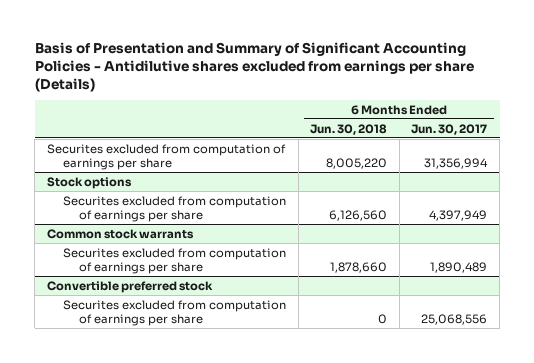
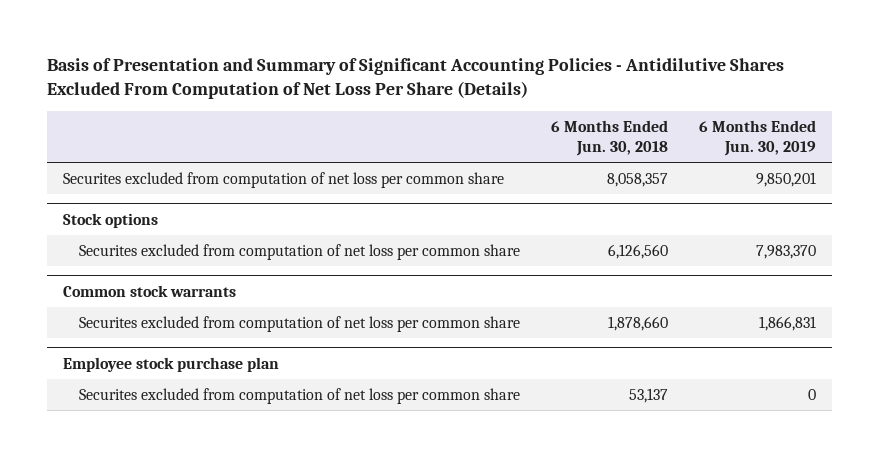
- Basis of Presentation and Summary of Significant Accounting Policies - Antidilutive shares excluded from earnings per share (Details)
+ Basis of Presentation and Summary of Significant Accounting Policies - Antidilutive Shares Excluded From Computation of Net Loss Per Share (Details)
- | 6 Months Ended Jun. 30, 2018 | 6 Months Ended Jun. 30, 2017
+ | 6 Months Ended Jun. 30, 2018 | 6 Months Ended Jun. 30, 2019
- Securites excluded from computation of earnings per share | 8,005,220 | 31,356,994
+ Securites excluded from computation of net loss per common share | 8,058,357 | 9,850,201
@ Stock options
- Securites excluded from computation of earnings per share | 6,126,560 | 4,397,949
+ Securites excluded from computation of net loss per common share | 6,126,560 | 7,983,370
@ Common stock warrants
- Securites excluded from computation of earnings per share | 1,878,660 | 1,890,489
- Convertible preferred stock
- Securites excluded from computation of earnings per share | 0 | 25,068,556
@ Common stock warrants
+ Securites excluded from computation of net loss per common share | 1,878,660 | 1,866,831
+ Employee stock purchase plan
+ Securites excluded from computation of net loss per common share | 53,137 | 0

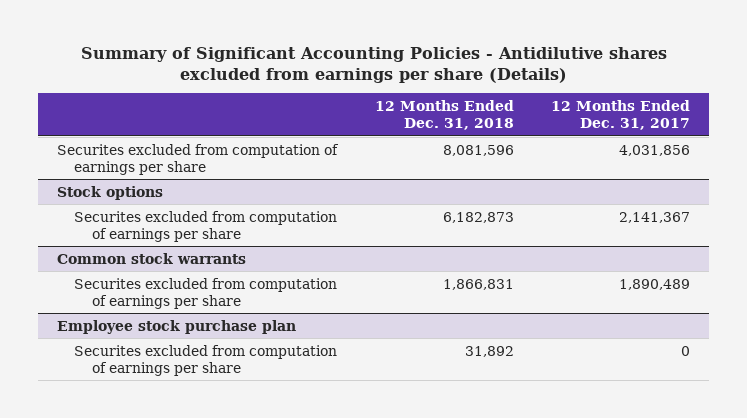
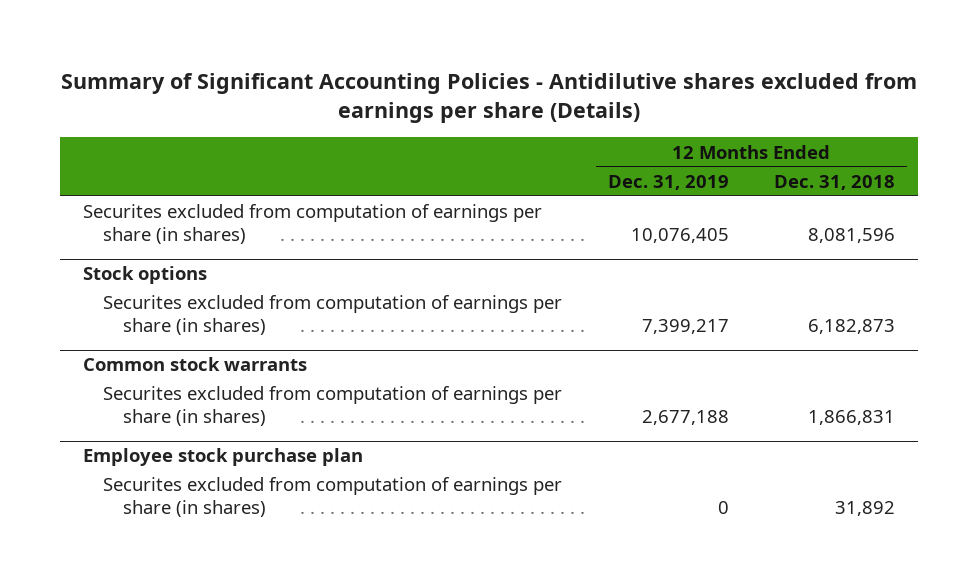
- | 12 Months Ended Dec. 31, 2018 | 12 Months Ended Dec. 31, 2017
+ | 12 Months Ended Dec. 31, 2019 | 12 Months Ended Dec. 31, 2018
- Securites excluded from computation of earnings per share | 8,081,596 | 4,031,856
+ Securites excluded from computation of earnings per share (in shares) | 10,076,405 | 8,081,596
@ Stock options
- Securites excluded from computation of earnings per share | 6,182,873 | 2,141,367
+ Securites excluded from computation of earnings per share (in shares) | 7,399,217 | 6,182,873
@ Common stock warrants
- Securites excluded from computation of earnings per share | 1,866,831 | 1,890,489
+ Securites excluded from computation of earnings per share (in shares) | 2,677,188 | 1,866,831
@ Employee stock purchase plan
- Securites excluded from computation of earnings per share | 31,892 | 0
+ Securites excluded from computation of earnings per share (in shares) | 0 | 31,892

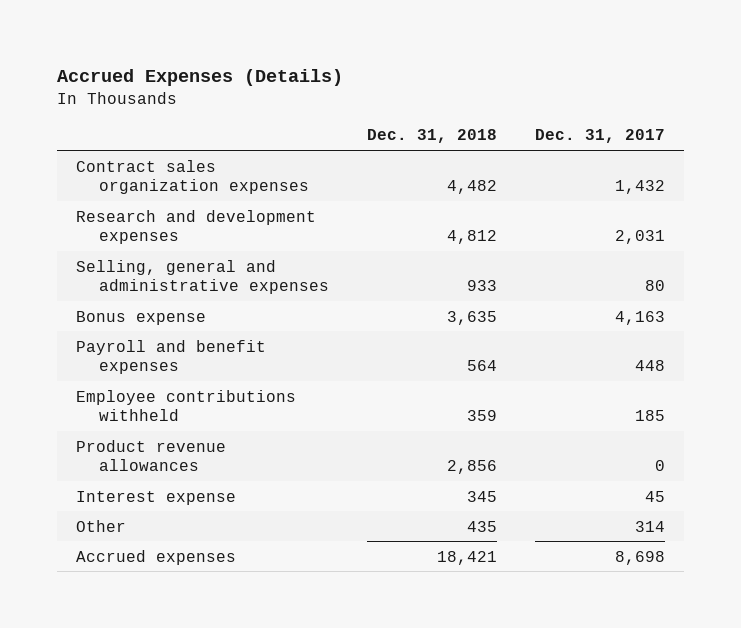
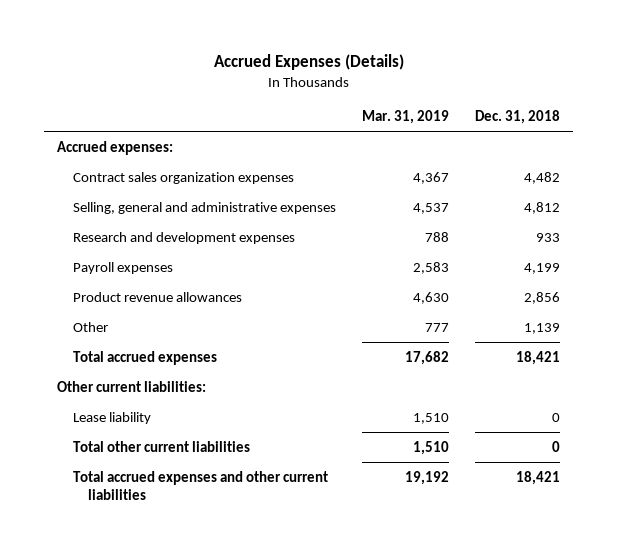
- | Dec. 31, 2018 | Dec. 31, 2017
+ | Mar. 31, 2019 | Dec. 31, 2018
+ Accrued expenses:
- Research and development expenses | 4,812 | 2,031
- Selling, general and administrative expenses | 933 | 80
- Bonus expense | 3,635 | 4,163
- Payroll and benefit expenses | 564 | 448
- Employee contributions withheld | 359 | 185
+ Selling, general and administrative expenses | 4,537 | 4,812
+ Research and development expenses | 788 | 933
+ Payroll expenses | 2,583 | 4,199
- Interest expense | 345 | 45
- Other | 435 | 314
- Accrued expenses | 18,421 | 8,698
+ Other | 777 | 1,139
+ Total accrued expenses | 17,682 | 18,421
+ Other current liabilities:
+ Lease liability | 1,510 | 0
+ Total other current liabilities | 1,510 | 0
+ Total accrued expenses and other current liabilities | 19,192 | 18,421

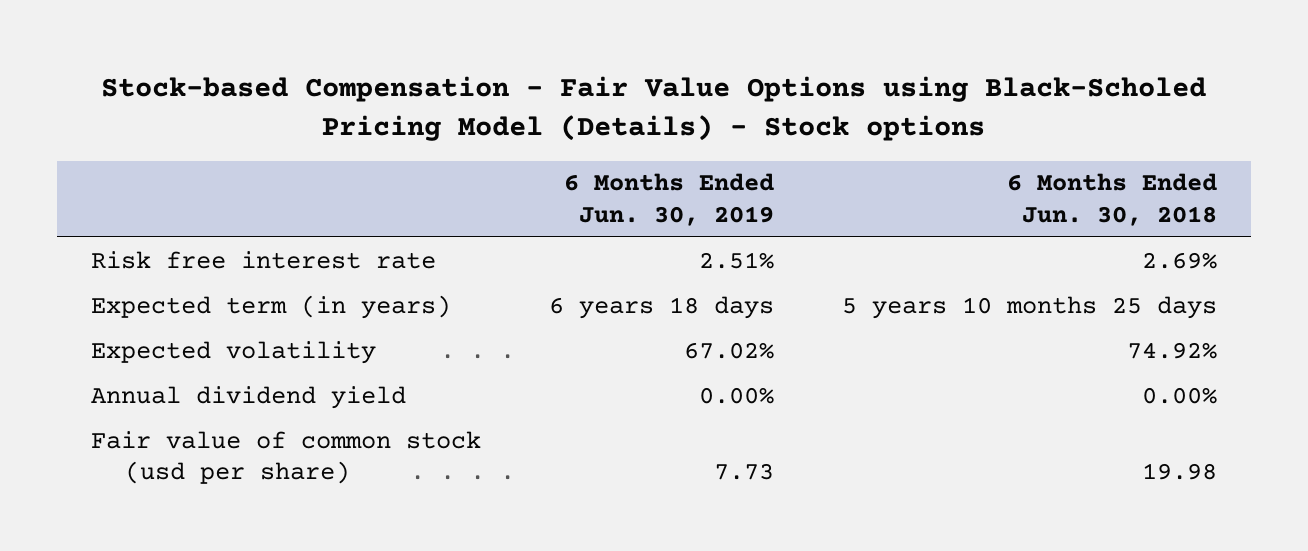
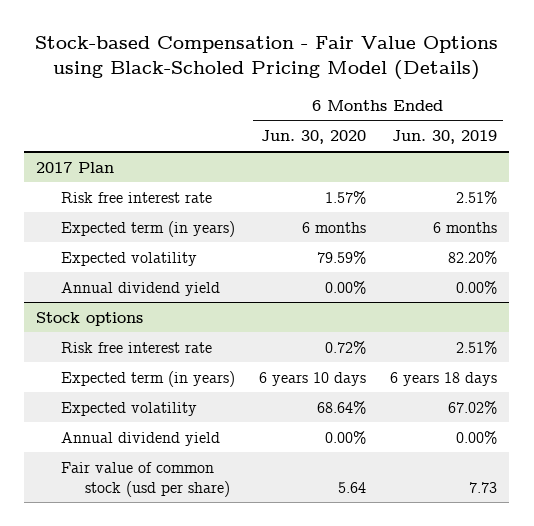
- Stock-based Compensation - Fair Value Options using Black-Scholed Pricing Model (Details) - Stock options
+ Stock-based Compensation - Fair Value Options using Black-Scholed Pricing Model (Details)
- | 6 Months Ended Jun. 30, 2019 | 6 Months Ended Jun. 30, 2018
+ | 6 Months Ended Jun. 30, 2020 | 6 Months Ended Jun. 30, 2019
+ 2017 Plan
+ Expected term (in years) | 6 months | 6 months
+ Expected volatility | 79.59% | 82.20%
+ Annual dividend yield | 0.00% | 0.00%
+ Stock options
+ Risk free interest rate | 0.72% | 2.51%

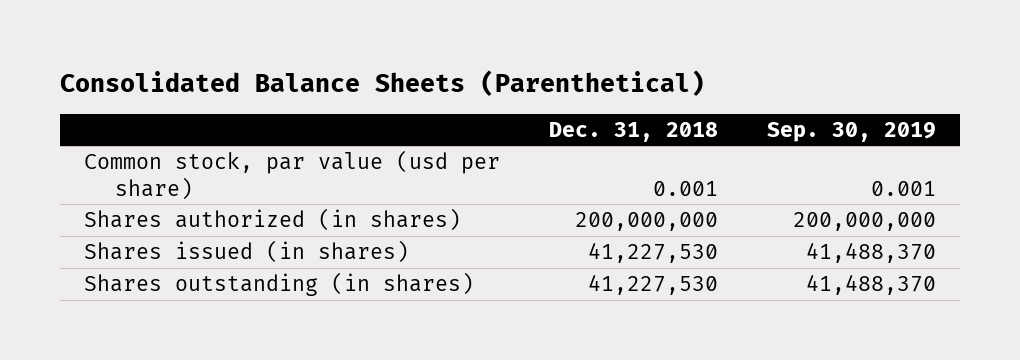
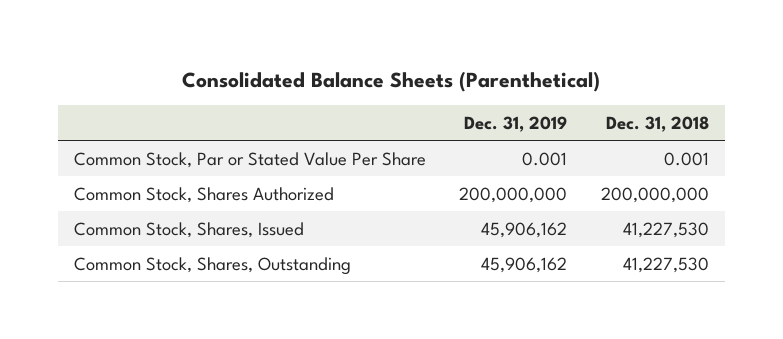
- | Dec. 31, 2018 | Sep. 30, 2019
+ | Dec. 31, 2019 | Dec. 31, 2018
- Common stock, par value (usd per share) | 0.001 | 0.001
- Shares authorized (in shares) | 200,000,000 | 200,000,000
- Shares issued (in shares) | 41,227,530 | 41,488,370
- Shares outstanding (in shares) | 41,227,530 | 41,488,370
+ Common Stock, Par or Stated Value Per Share | 0.001 | 0.001
+ Common Stock, Shares Authorized | 200,000,000 | 200,000,000
+ Common Stock, Shares, Issued | 45,906,162 | 41,227,530
+ Common Stock, Shares, Outstanding | 45,906,162 | 41,227,530

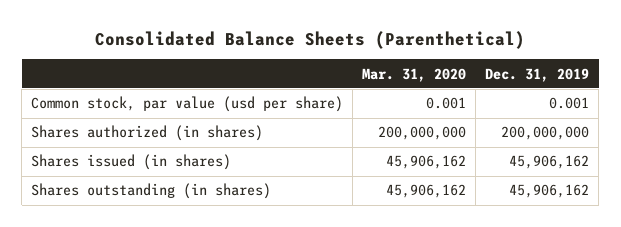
- | Dec. 31, 2019 | Dec. 31, 2018
+ | Mar. 31, 2020 | Dec. 31, 2019
- Common Stock, Par or Stated Value Per Share | 0.001 | 0.001
- Common Stock, Shares Authorized | 200,000,000 | 200,000,000
- Common Stock, Shares, Issued | 45,906,162 | 41,227,530
- Common Stock, Shares, Outstanding | 45,906,162 | 41,227,530
+ Common stock, par value (usd per share) | 0.001 | 0.001
+ Shares authorized (in shares) | 200,000,000 | 200,000,000
+ Shares issued (in shares) | 45,906,162 | 45,906,162
+ Shares outstanding (in shares) | 45,906,162 | 45,906,162

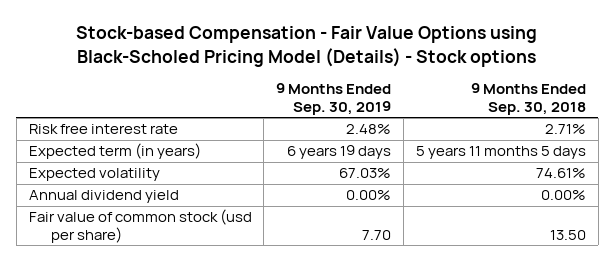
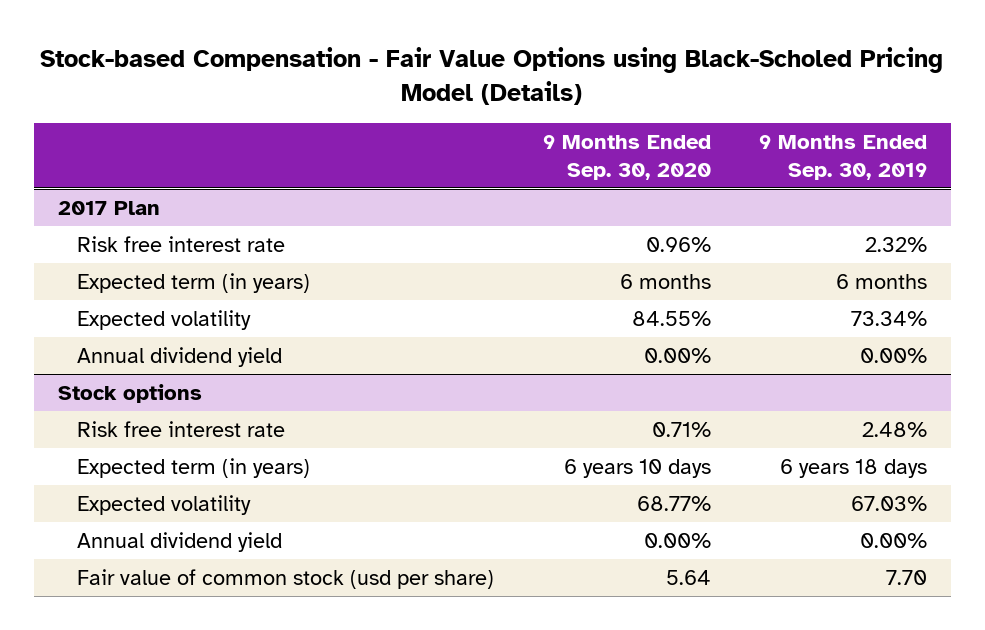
- Stock-based Compensation - Fair Value Options using Black-Scholed Pricing Model (Details) - Stock options
+ Stock-based Compensation - Fair Value Options using Black-Scholed Pricing Model (Details)
- | 9 Months Ended Sep. 30, 2019 | 9 Months Ended Sep. 30, 2018
+ | 9 Months Ended Sep. 30, 2020 | 9 Months Ended Sep. 30, 2019
+ 2017 Plan
+ Risk free interest rate | 0.96% | 2.32%
+ Expected term (in years) | 6 months | 6 months
+ Expected volatility | 84.55% | 73.34%
+ Annual dividend yield | 0.00% | 0.00%
+ Stock options
- Expected term (in years) | 6 years 19 days | 5 years 11 months 5 days
+ Expected term (in years) | 6 years 10 days | 6 years 18 days

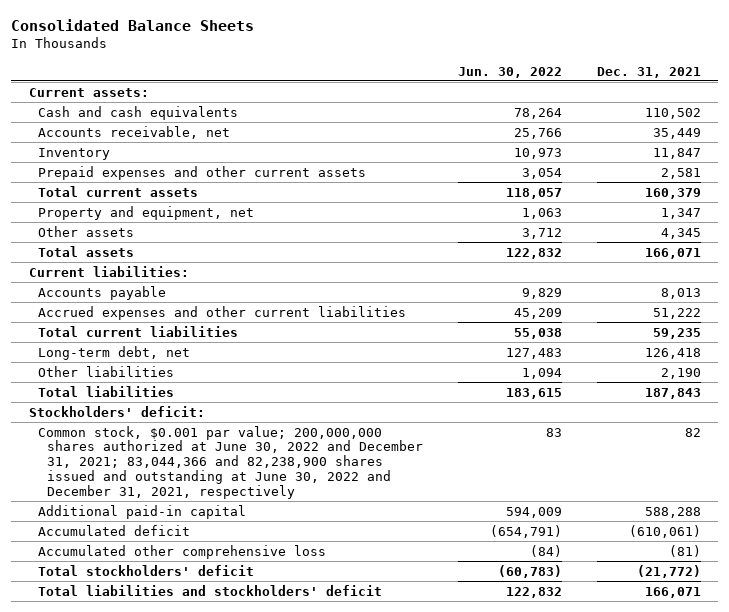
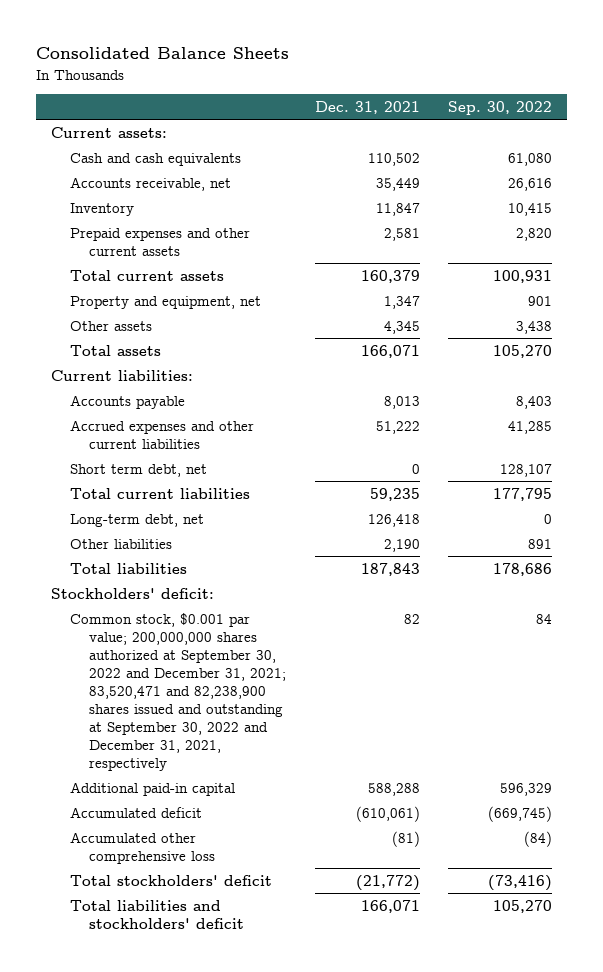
- | Jun. 30, 2022 | Dec. 31, 2021
+ | Dec. 31, 2021 | Sep. 30, 2022
+ Short term debt, net | 0 | 128,107
- Common stock, $0.001 par value; 200,000,000 shares authorized at June 30, 2022 and December 31, 2021; 83,044,366 and 82,238,900 shares issued and outstanding at June 30, 2022 and December 31, 2021, respectively | 83 | 82
+ Common stock, $0.001 par value; 200,000,000 shares authorized at September 30, 2022 and December 31, 2021; 83,520,471 and 82,238,900 shares issued and outstanding at September 30, 2022 and December 31, 2021, respectively | 82 | 84

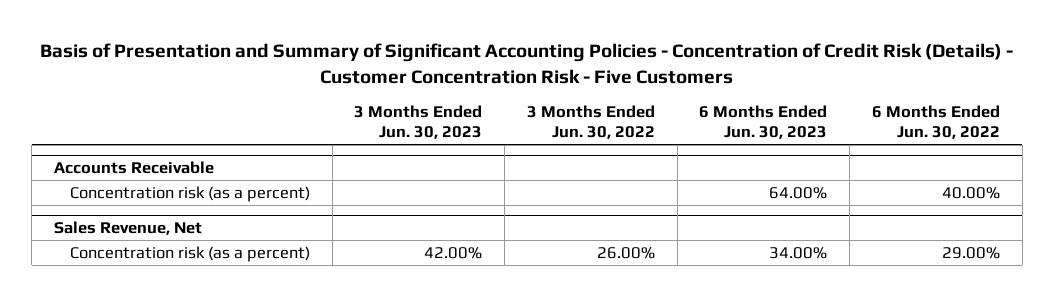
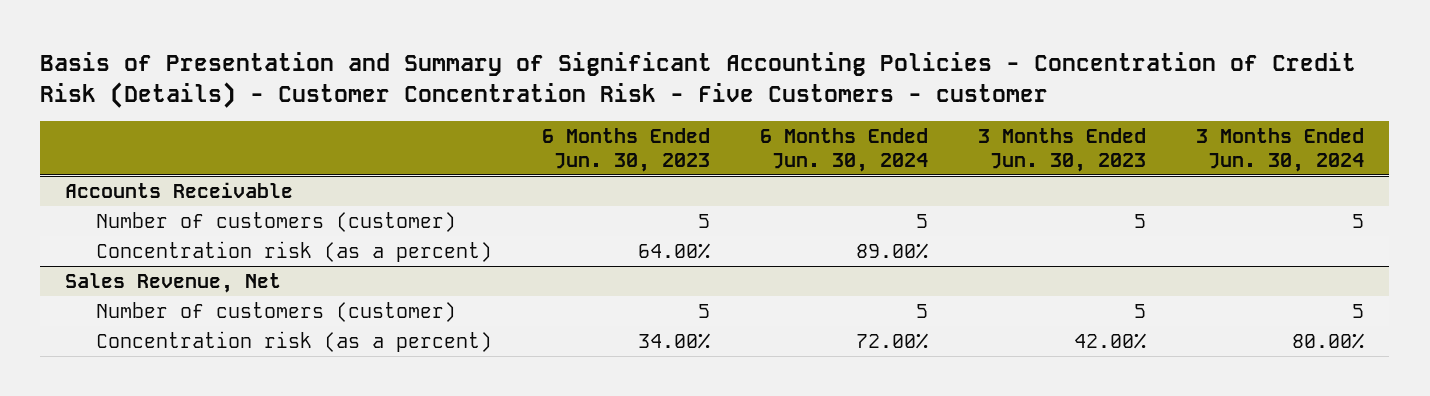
- Basis of Presentation and Summary of Significant Accounting Policies - Concentration of Credit Risk (Details) - Customer Concentration Risk - Five Customers
+ Basis of Presentation and Summary of Significant Accounting Policies - Concentration of Credit Risk (Details) - Customer Concentration Risk - Five Customers - customer
- | 3 Months Ended Jun. 30, 2023 | 3 Months Ended Jun. 30, 2022 | 6 Months Ended Jun. 30, 2023 | 6 Months Ended Jun. 30, 2022
+ | 6 Months Ended Jun. 30, 2023 | 6 Months Ended Jun. 30, 2024 | 3 Months Ended Jun. 30, 2023 | 3 Months Ended Jun. 30, 2024
@ Accounts Receivable
+ Number of customers (customer) | 5 | 5 | 5 | 5
@ Sales Revenue, Net
+ Number of customers (customer) | 5 | 5 | 5 | 5

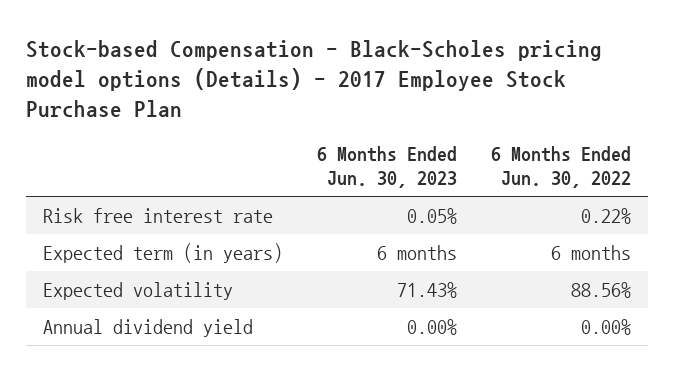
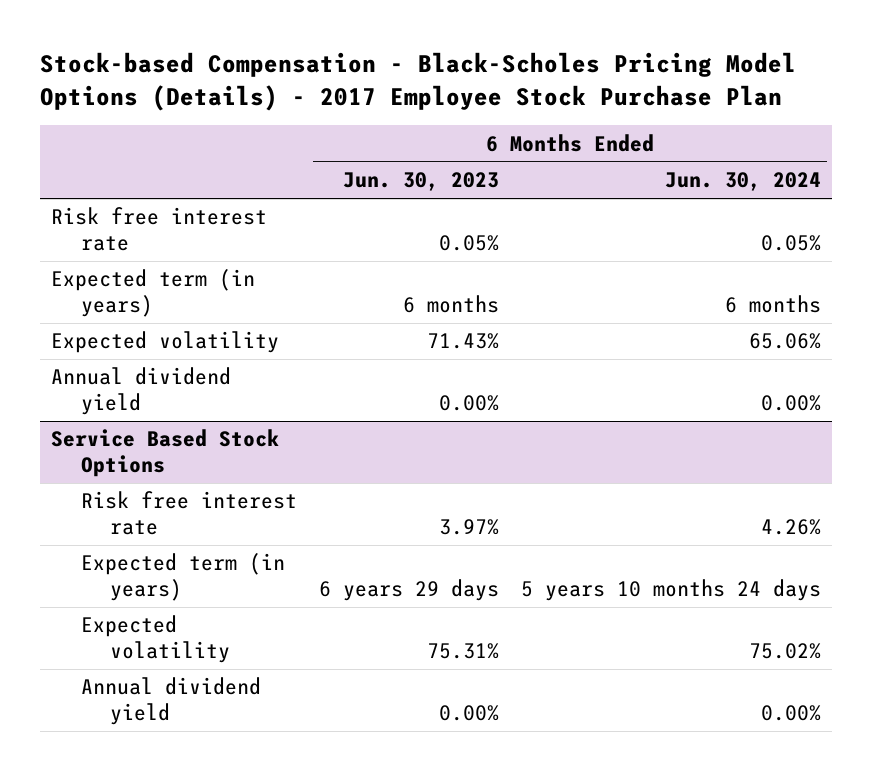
- Stock-based Compensation - Black-Scholes pricing model options (Details) - 2017 Employee Stock Purchase Plan
+ Stock-based Compensation - Black-Scholes Pricing Model Options (Details) - 2017 Employee Stock Purchase Plan
- | 6 Months Ended Jun. 30, 2023 | 6 Months Ended Jun. 30, 2022
+ | 6 Months Ended Jun. 30, 2023 | 6 Months Ended Jun. 30, 2024
+ Service Based Stock Options
+ Risk free interest rate | 3.97% | 4.26%
+ Expected term (in years) | 6 years 29 days | 5 years 10 months 24 days
+ Expected volatility | 75.31% | 75.02%
+ Annual dividend yield | 0.00% | 0.00%

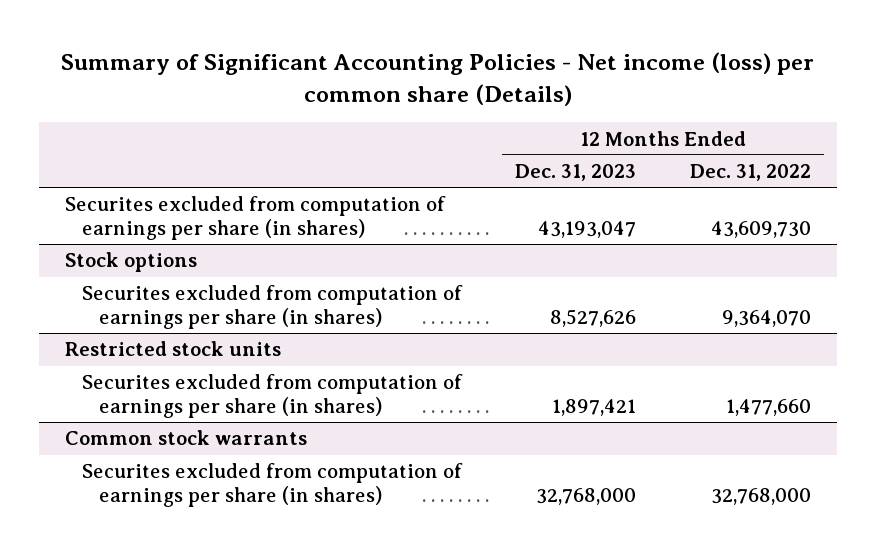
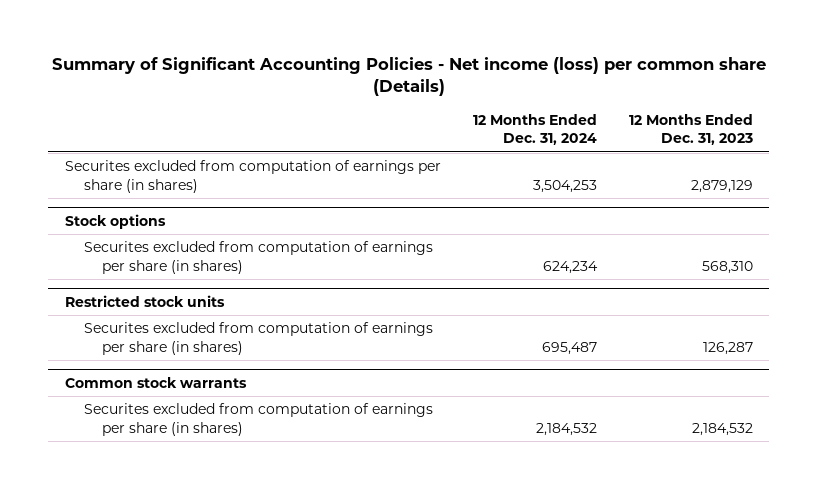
- | 12 Months Ended Dec. 31, 2023 | 12 Months Ended Dec. 31, 2022
+ | 12 Months Ended Dec. 31, 2024 | 12 Months Ended Dec. 31, 2023
- Securites excluded from computation of earnings per share (in shares) | 43,193,047 | 43,609,730
+ Securites excluded from computation of earnings per share (in shares) | 3,504,253 | 2,879,129
@ Stock options
- Securites excluded from computation of earnings per share (in shares) | 8,527,626 | 9,364,070
+ Securites excluded from computation of earnings per share (in shares) | 624,234 | 568,310
@ Restricted stock units
- Securites excluded from computation of earnings per share (in shares) | 1,897,421 | 1,477,660
+ Securites excluded from computation of earnings per share (in shares) | 695,487 | 126,287
@ Common stock warrants
- Securites excluded from computation of earnings per share (in shares) | 32,768,000 | 32,768,000
+ Securites excluded from computation of earnings per share (in shares) | 2,184,532 | 2,184,532

